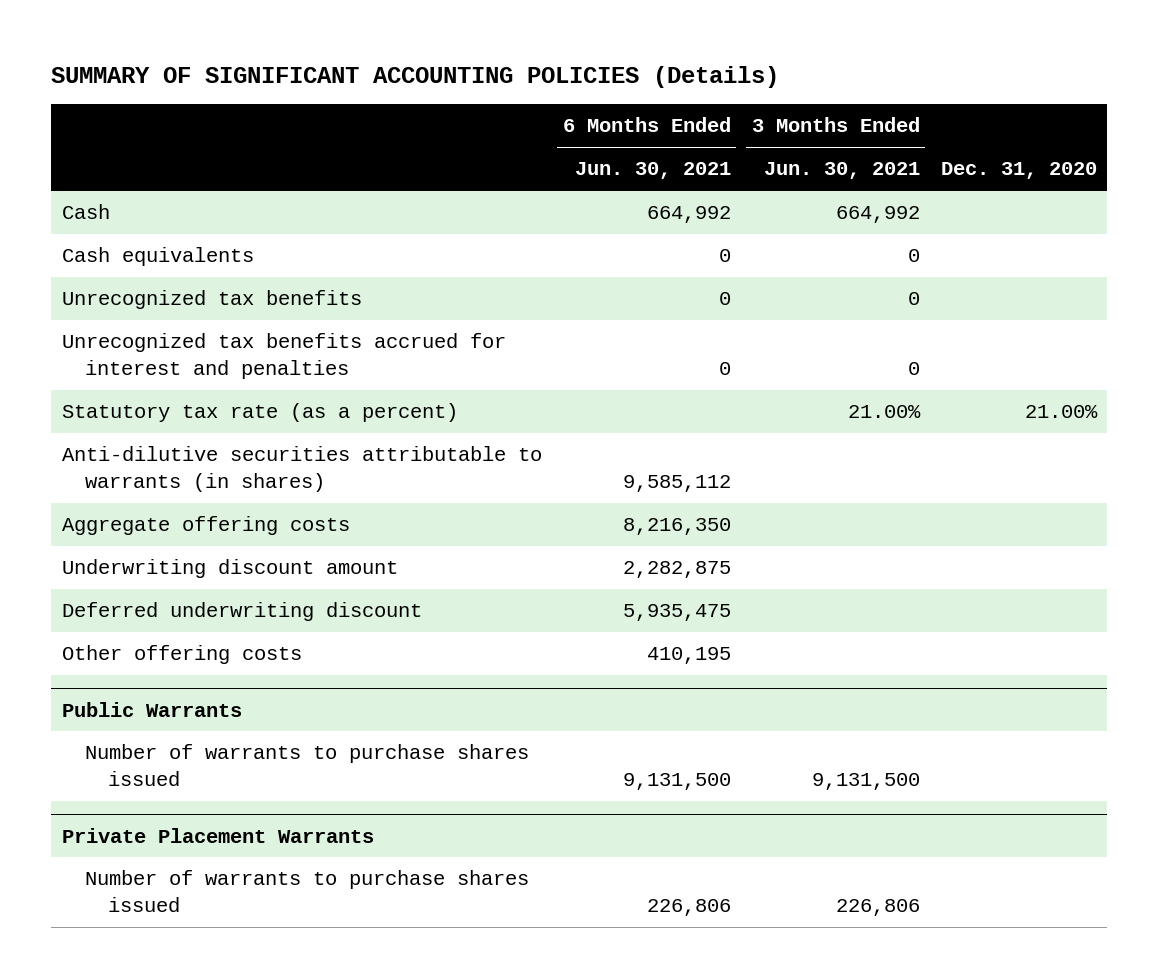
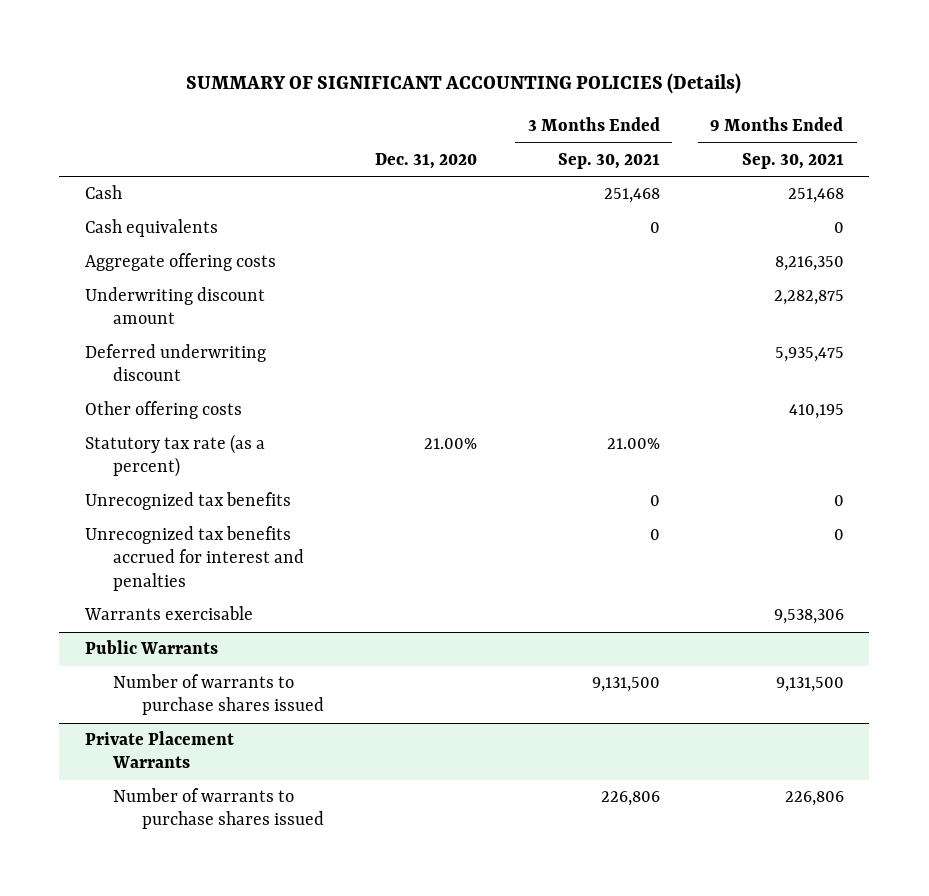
- | 6 Months Ended Jun. 30, 2021 | 3 Months Ended Jun. 30, 2021 | Dec. 31, 2020
+ | Dec. 31, 2020 | 3 Months Ended Sep. 30, 2021 | 9 Months Ended Sep. 30, 2021
- Anti-dilutive securities attributable to warrants (in shares) | 9,585,112 | |
moved down: Statutory tax rate (as a percent) | 21.00% | 21.00% |
moved down: Unrecognized tax benefits | | 0 | 0
moved down: Unrecognized tax benefits accrued for interest and penalties | | 0 | 0
+ Warrants exercisable | | | 9,538,306

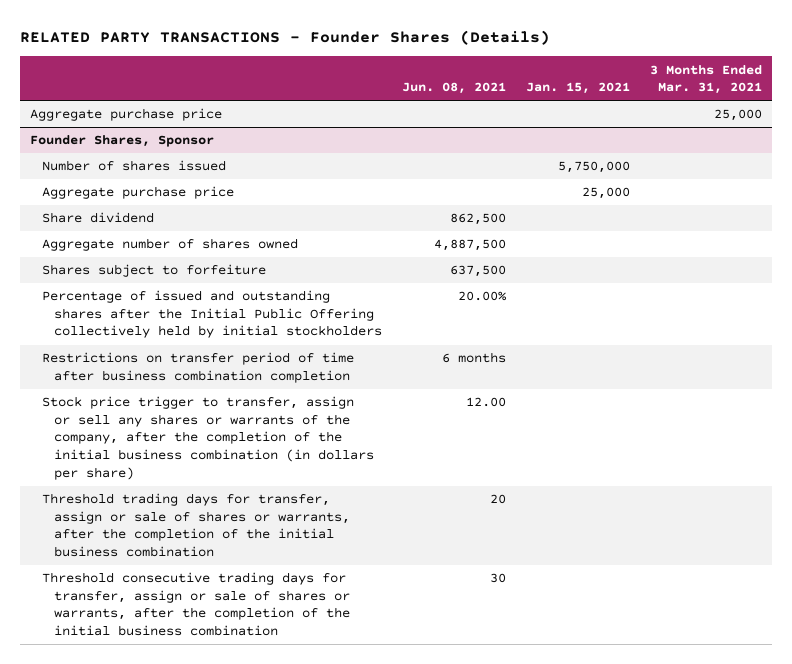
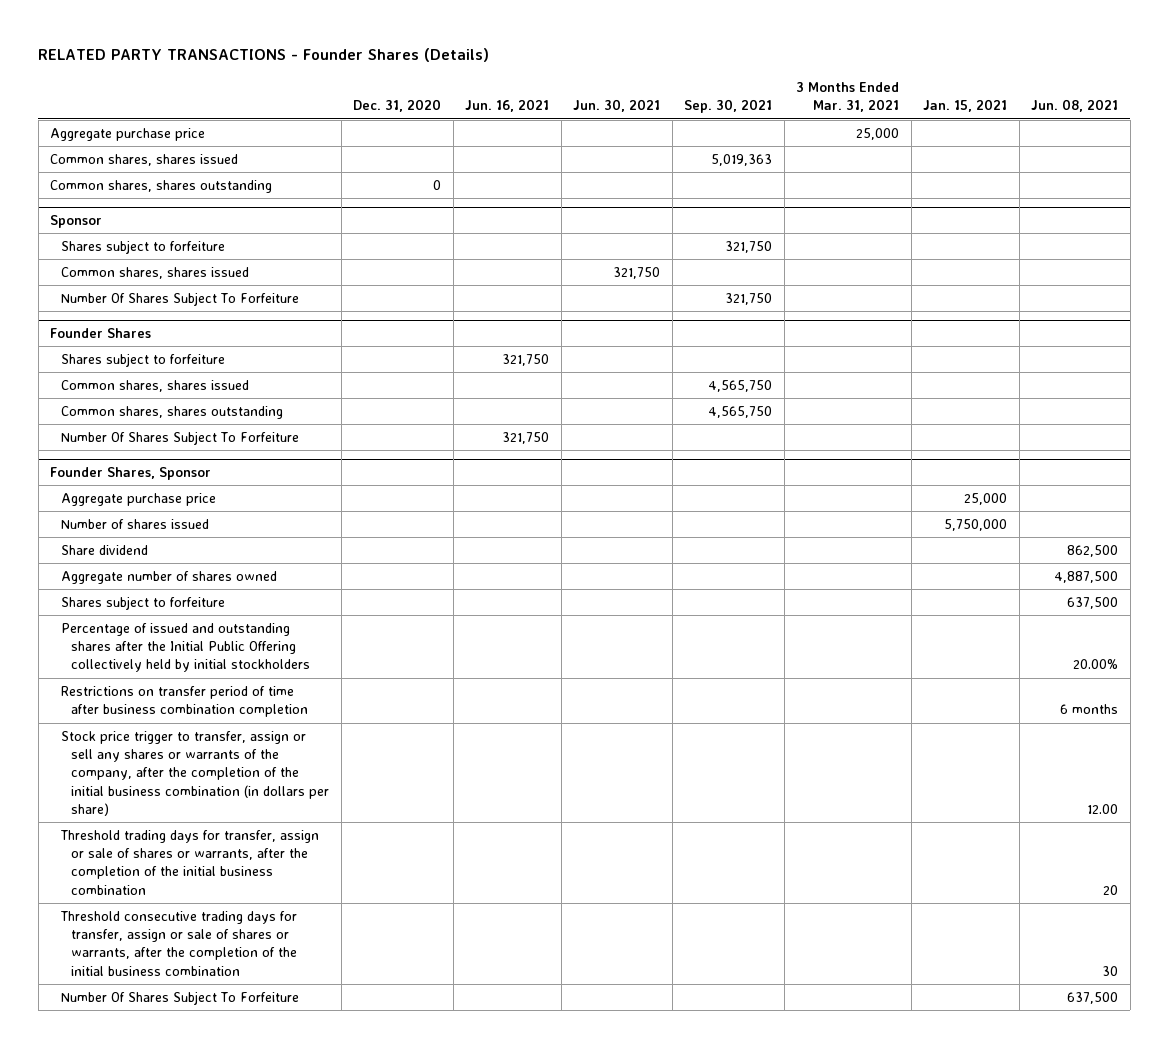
- | Jun. 08, 2021 | Jan. 15, 2021 | 3 Months Ended Mar. 31, 2021
+ | Dec. 31, 2020 | Jun. 16, 2021 | Jun. 30, 2021 | Sep. 30, 2021 | 3 Months Ended Mar. 31, 2021 | Jan. 15, 2021 | Jun. 08, 2021
+ Common shares, shares issued | | | | 5,019,363 | | |
+ Common shares, shares outstanding | 0 | | | | | |
+ Sponsor
+ Shares subject to forfeiture | | | | 321,750 | | |
+ Common shares, shares issued | | | 321,750 | | | |
+ Number Of Shares Subject To Forfeiture | | | | 321,750 | | |
+ Founder Shares
+ Shares subject to forfeiture | | 321,750 | | | | |
+ Common shares, shares issued | | | | 4,565,750 | | |
+ Common shares, shares outstanding | | | | 4,565,750 | | |
+ Number Of Shares Subject To Forfeiture | | 321,750 | | | | |
@ Founder Shares, Sponsor
moved down: Number of shares issued | | | | | | 5,750,000 |
+ Number Of Shares Subject To Forfeiture | | | | | | | 637,500

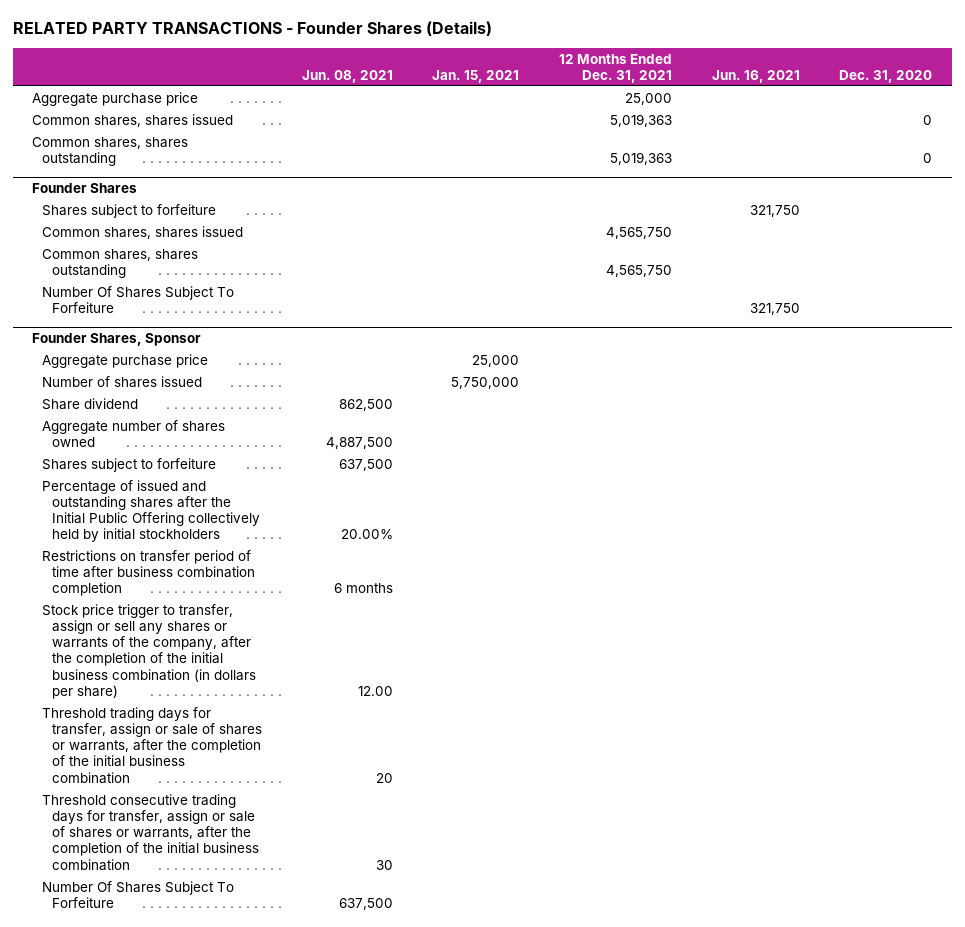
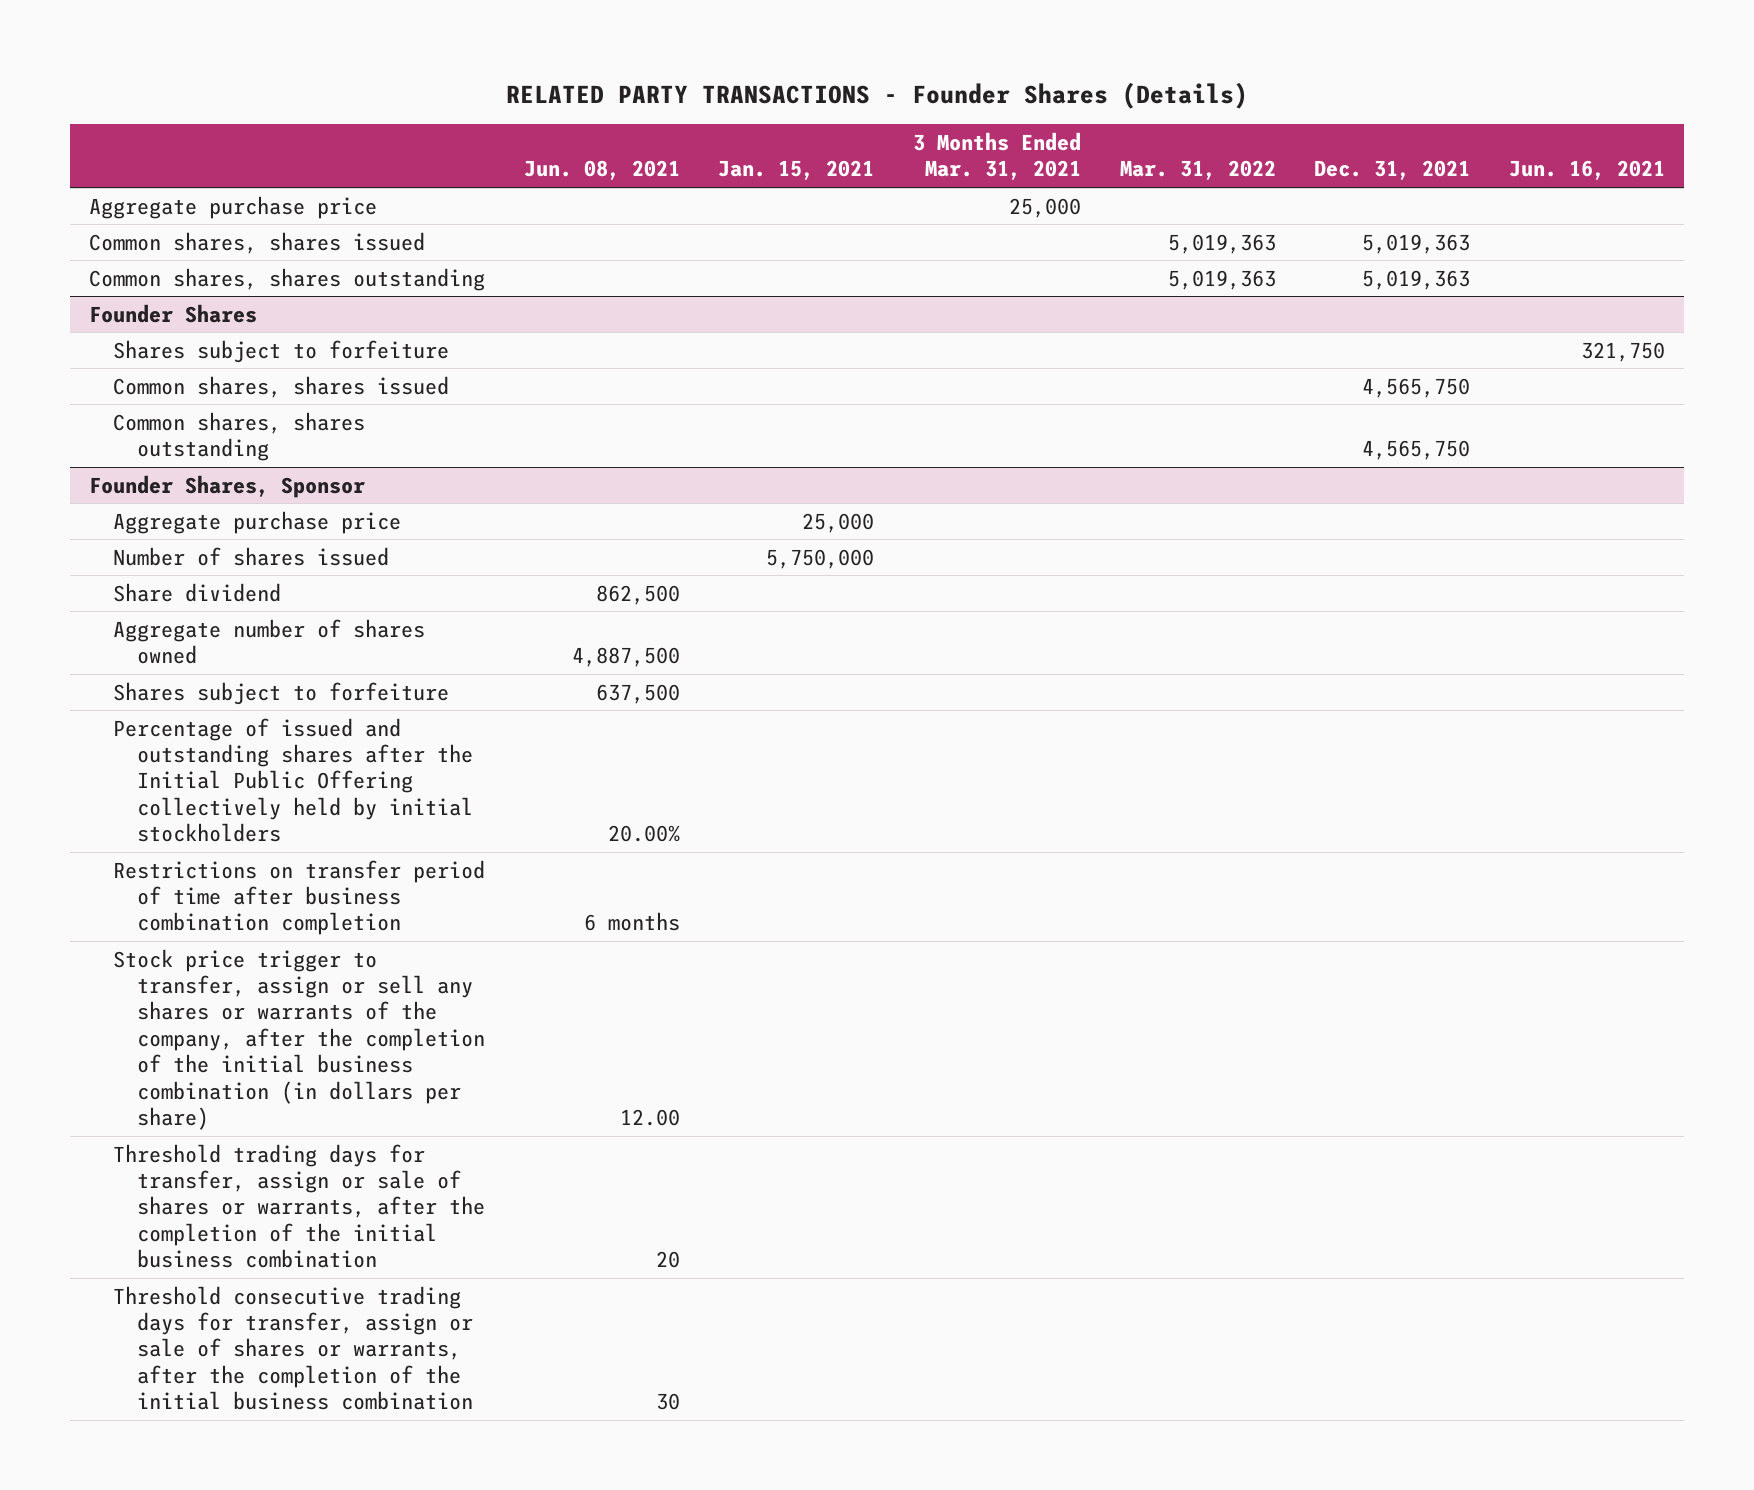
- | Jun. 08, 2021 | Jan. 15, 2021 | 12 Months Ended Dec. 31, 2021 | Jun. 16, 2021 | Dec. 31, 2020
+ | Jun. 08, 2021 | Jan. 15, 2021 | 3 Months Ended Mar. 31, 2021 | Mar. 31, 2022 | Dec. 31, 2021 | Jun. 16, 2021
@ Founder Shares
- Number Of Shares Subject To Forfeiture | | | | 321,750 |
@ Founder Shares, Sponsor
- Number Of Shares Subject To Forfeiture | 637,500 | | | |

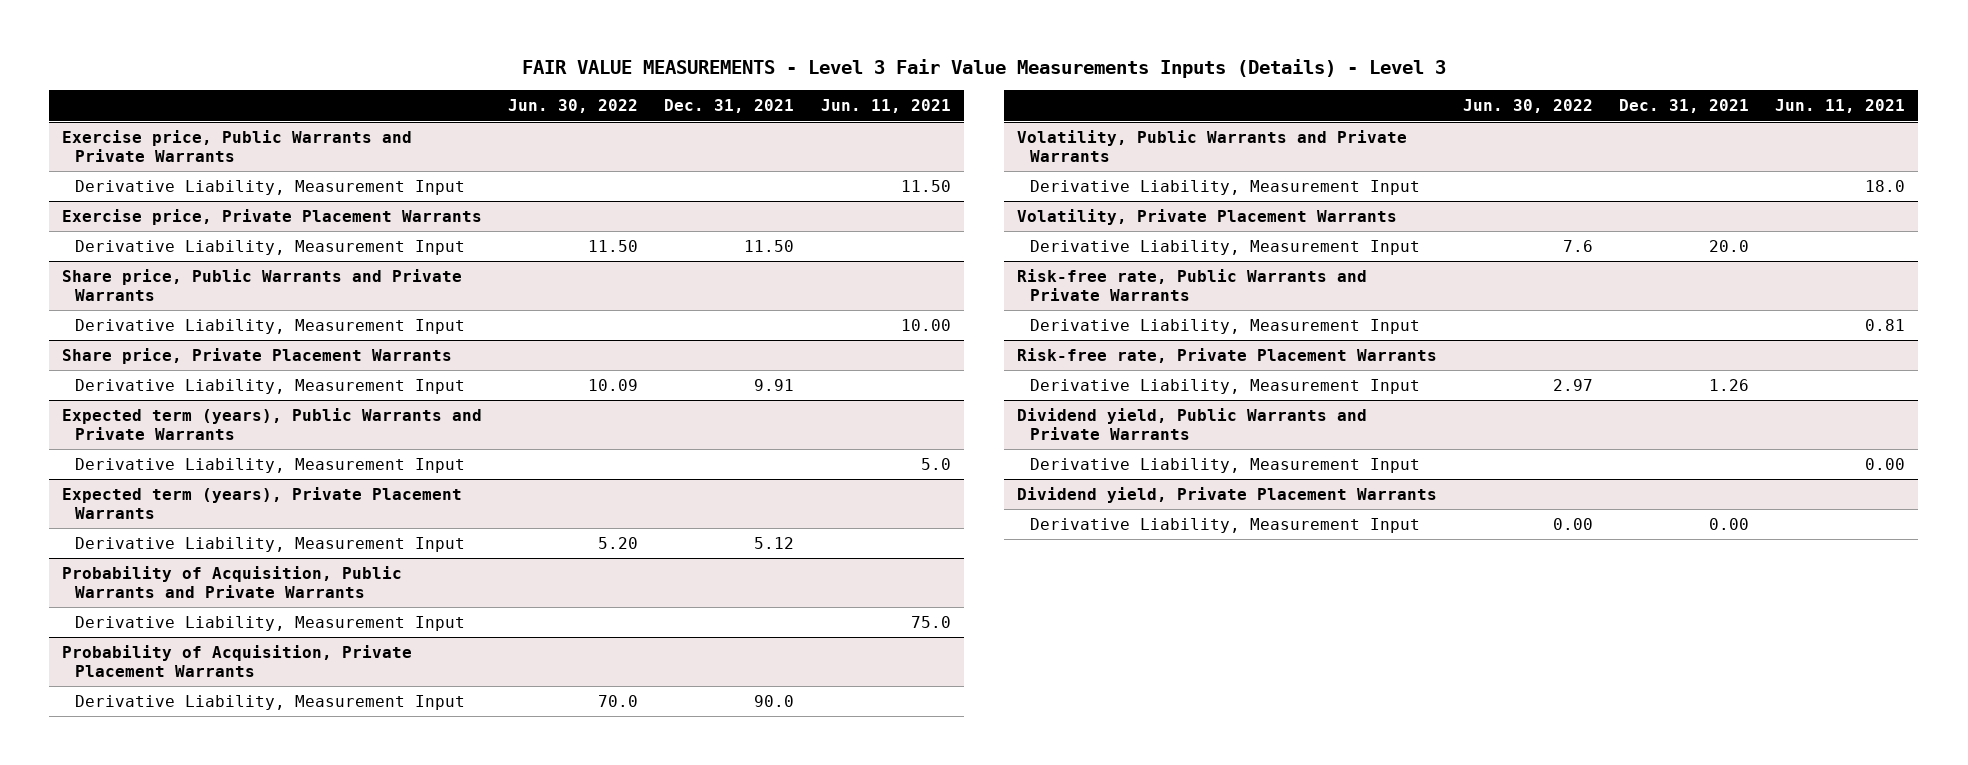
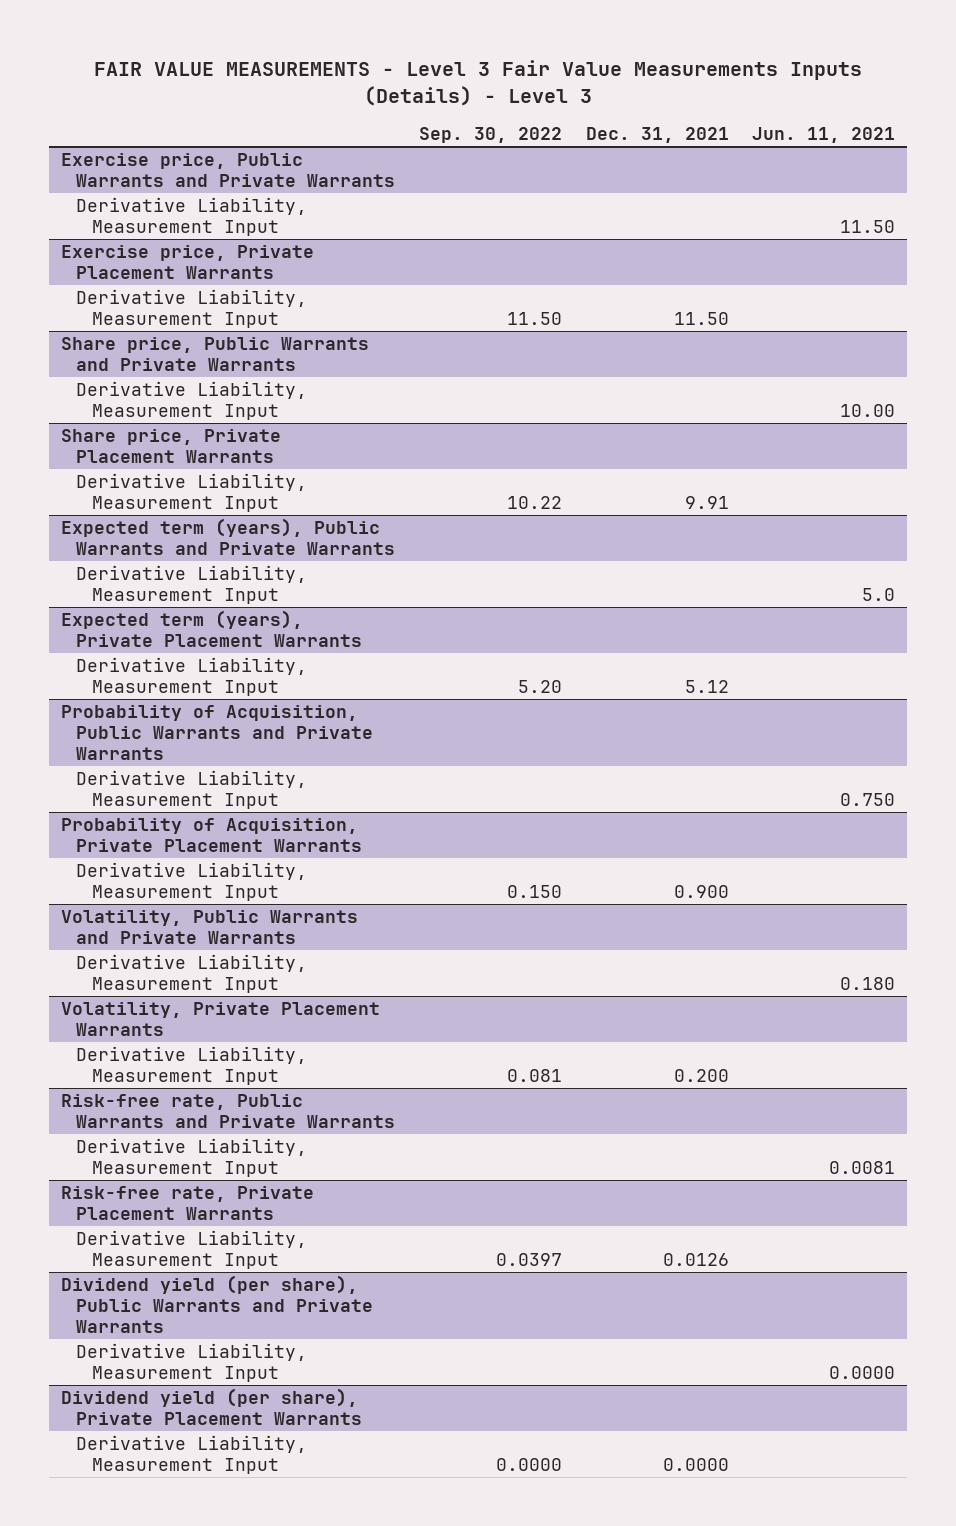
- | Jun. 30, 2022 | Dec. 31, 2021 | Jun. 11, 2021
+ | Sep. 30, 2022 | Dec. 31, 2021 | Jun. 11, 2021
@ Probability of Acquisition, Public Warrants and Private Warrants
- Derivative Liability, Measurement Input | | | 75.0
+ Derivative Liability, Measurement Input | | | 0.750
@ Probability of Acquisition, Private Placement Warrants
- Derivative Liability, Measurement Input | 70.0 | 90.0 |
+ Derivative Liability, Measurement Input | 0.150 | 0.900 |
@ Volatility, Public Warrants and Private Warrants
- Derivative Liability, Measurement Input | | | 18.0
+ Derivative Liability, Measurement Input | | | 0.180
@ Volatility, Private Placement Warrants
- Derivative Liability, Measurement Input | 7.6 | 20.0 |
+ Derivative Liability, Measurement Input | 0.081 | 0.200 |
@ Risk-free rate, Public Warrants and Private Warrants
- Derivative Liability, Measurement Input | | | 0.81
+ Derivative Liability, Measurement Input | | | 0.0081
@ Risk-free rate, Private Placement Warrants
- Derivative Liability, Measurement Input | 2.97 | 1.26 |
- Dividend yield, Public Warrants and Private Warrants
- Derivative Liability, Measurement Input | | | 0.00
- Dividend yield, Private Placement Warrants
- Derivative Liability, Measurement Input | 0.00 | 0.00 |
@ Risk-free rate, Private Placement Warrants
+ Derivative Liability, Measurement Input | 0.0397 | 0.0126 |
+ Dividend yield (per share), Public Warrants and Private Warrants
+ Derivative Liability, Measurement Input | | | 0.0000
+ Dividend yield (per share), Private Placement Warrants
+ Derivative Liability, Measurement Input | 0.0000 | 0.0000 |

